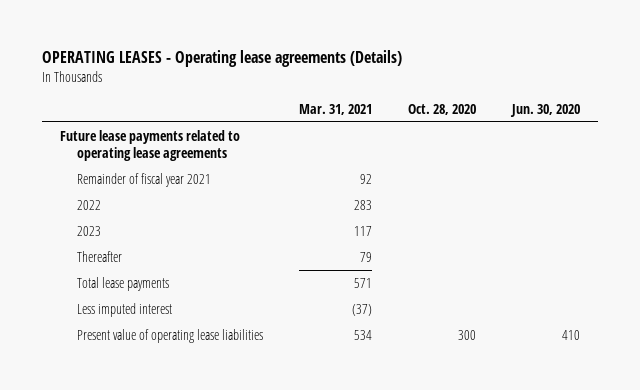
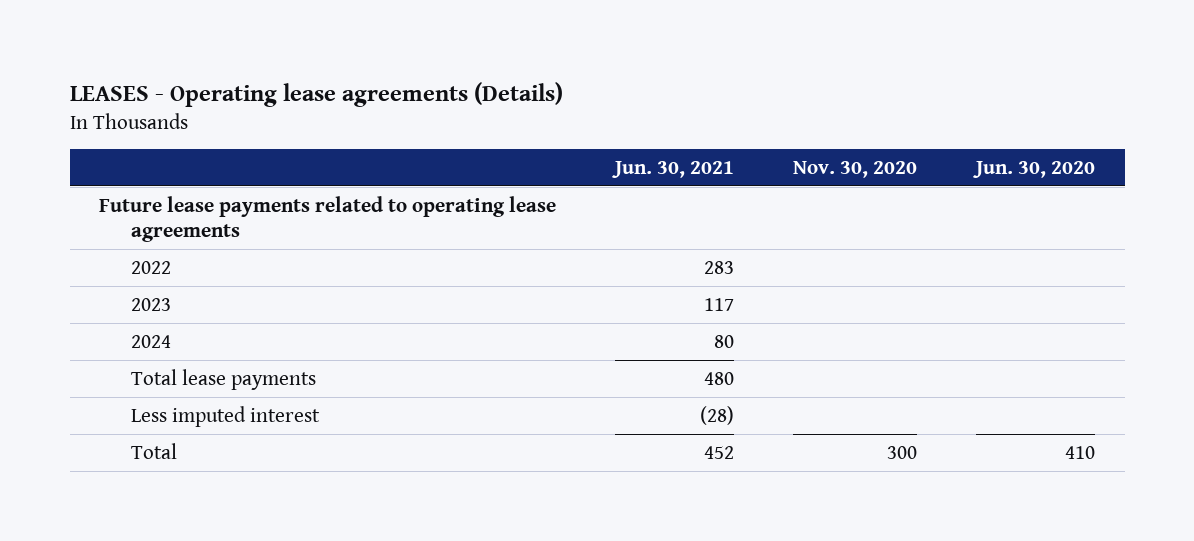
- OPERATING LEASES - Operating lease agreements (Details)
+ LEASES - Operating lease agreements (Details)
- | Mar. 31, 2021 | Oct. 28, 2020 | Jun. 30, 2020
+ | Jun. 30, 2021 | Nov. 30, 2020 | Jun. 30, 2020
- Remainder of fiscal year 2021 | 92 | |
- Thereafter | 79 | |
+ 2024 | 80 | |
- Present value of operating lease liabilities | 534 | 300 | 410
+ Total | 452 | 300 | 410

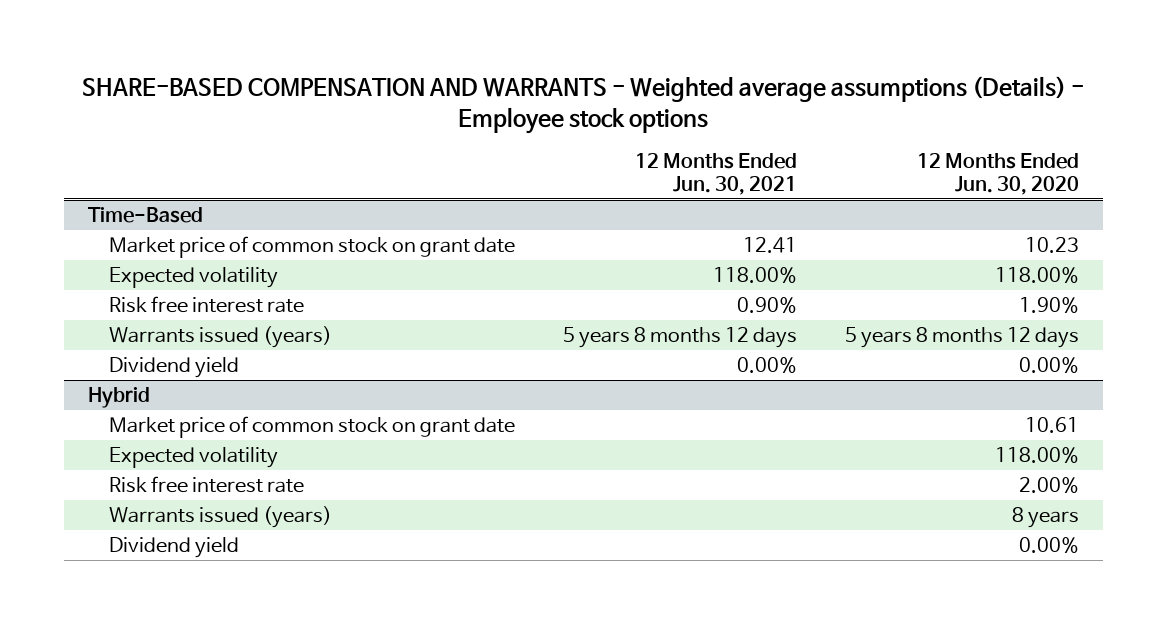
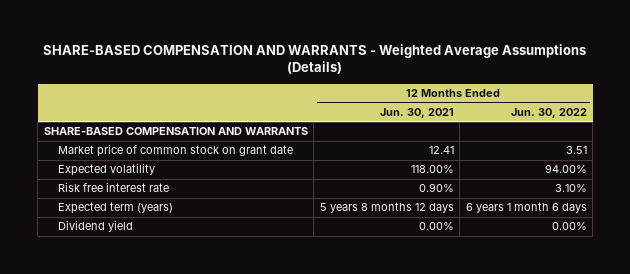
- SHARE-BASED COMPENSATION AND WARRANTS - Weighted average assumptions (Details) - Employee stock options
+ SHARE-BASED COMPENSATION AND WARRANTS - Weighted Average Assumptions (Details)
- | 12 Months Ended Jun. 30, 2021 | 12 Months Ended Jun. 30, 2020
+ | 12 Months Ended Jun. 30, 2021 | 12 Months Ended Jun. 30, 2022
- Time-Based
+ SHARE-BASED COMPENSATION AND WARRANTS
- Warrants issued (years) | 5 years 8 months 12 days | 5 years 8 months 12 days
+ Expected term (years) | 5 years 8 months 12 days | 6 years 1 month 6 days
- Hybrid
- Market price of common stock on grant date | | 10.61
- Expected volatility | | 118.00%
- Risk free interest rate | | 2.00%
- Warrants issued (years) | | 8 years
- Dividend yield | | 0.00%

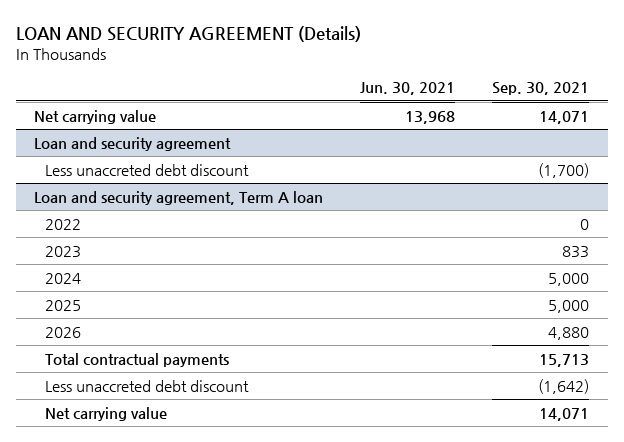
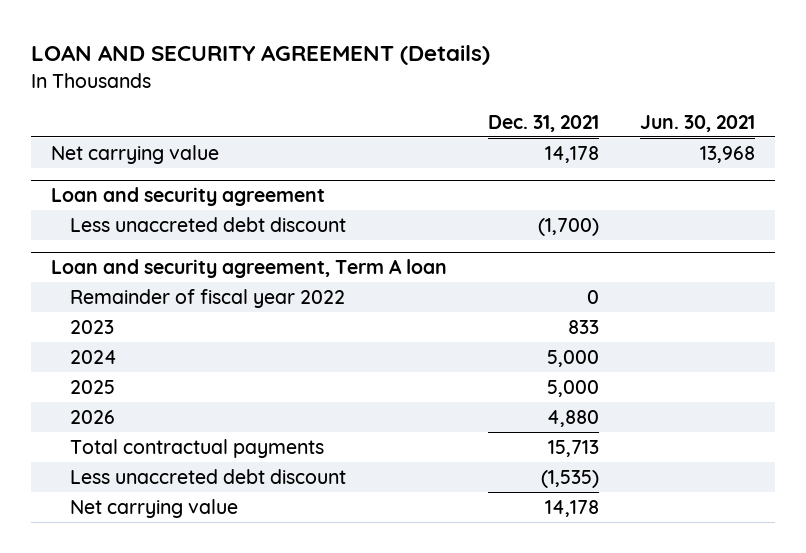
- | Jun. 30, 2021 | Sep. 30, 2021
+ | Dec. 31, 2021 | Jun. 30, 2021
@ Loan and security agreement, Term A loan
- 2022 | | 0
+ Remainder of fiscal year 2022 | 0 |

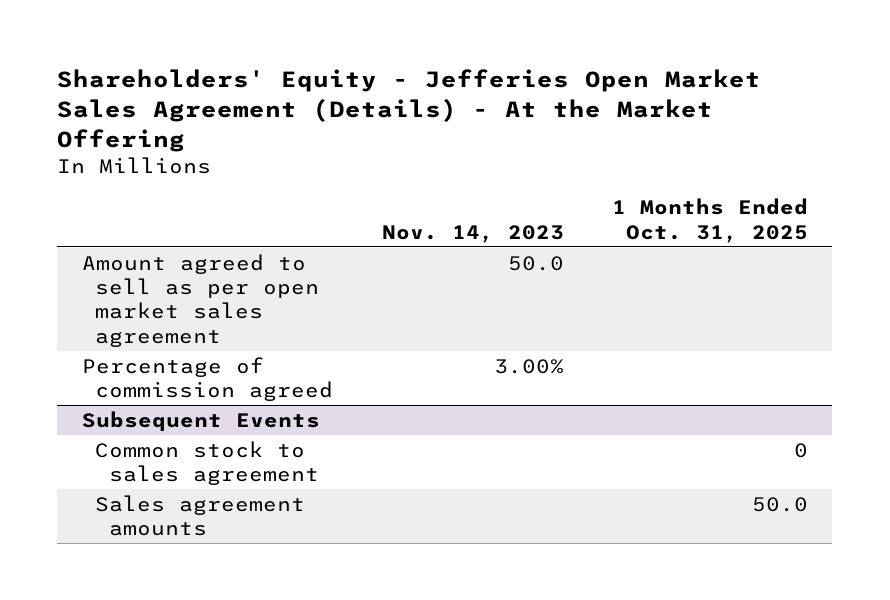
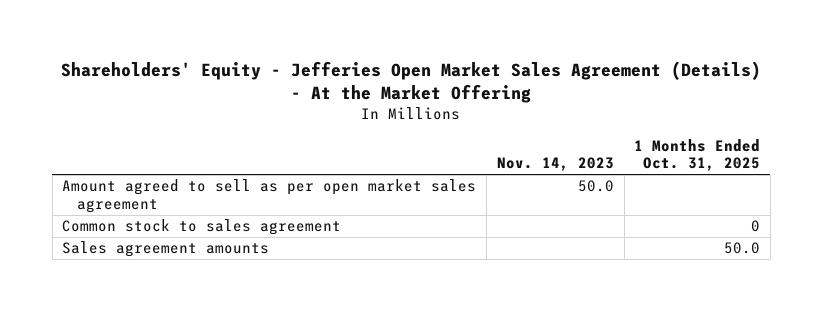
- Percentage of commission agreed | 3.00% |
- Subsequent Events
- Common stock to sales agreement | | 0
- Sales agreement amounts | | 50.0
+ Common stock to sales agreement | | 0
+ Sales agreement amounts | | 50.0

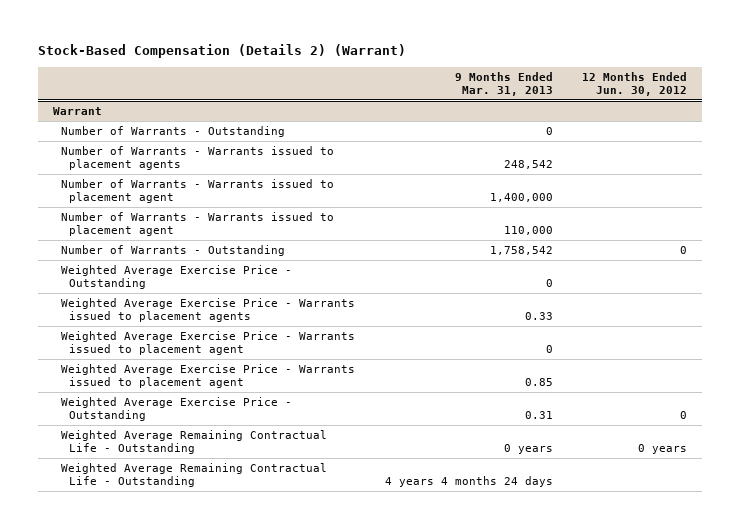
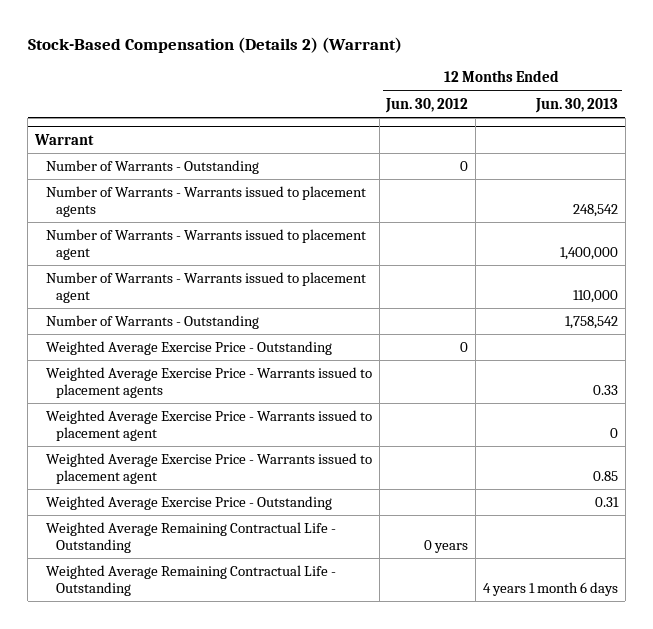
- | 9 Months Ended Mar. 31, 2013 | 12 Months Ended Jun. 30, 2012
+ | 12 Months Ended Jun. 30, 2012 | 12 Months Ended Jun. 30, 2013
@ Warrant
moved up: Number of Warrants - Outstanding | 0 |
moved down: Number of Warrants - Outstanding | | 1,758,542
moved up: Weighted Average Exercise Price - Outstanding | 0 |
moved down: Weighted Average Exercise Price - Outstanding | | 0.31

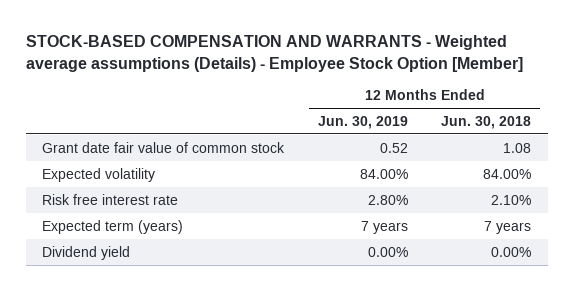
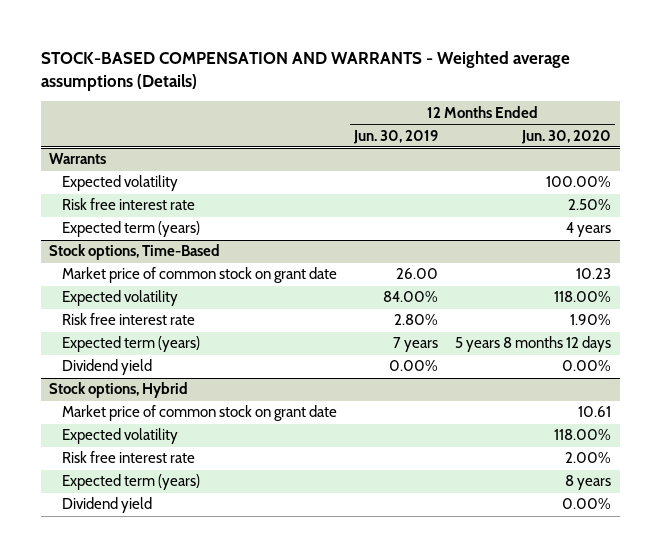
- STOCK-BASED COMPENSATION AND WARRANTS - Weighted average assumptions (Details) - Employee Stock Option [Member]
+ STOCK-BASED COMPENSATION AND WARRANTS - Weighted average assumptions (Details)
- | 12 Months Ended Jun. 30, 2019 | 12 Months Ended Jun. 30, 2018
+ | 12 Months Ended Jun. 30, 2019 | 12 Months Ended Jun. 30, 2020
- Grant date fair value of common stock | 0.52 | 1.08
+ Warrants
+ Expected volatility | | 100.00%
+ Risk free interest rate | | 2.50%
+ Expected term (years) | | 4 years
+ Stock options, Time-Based
+ Market price of common stock on grant date | 26.00 | 10.23
+ Stock options, Hybrid
+ Market price of common stock on grant date | | 10.61
+ Expected volatility | | 118.00%
+ Risk free interest rate | | 2.00%
+ Expected term (years) | | 8 years
+ Dividend yield | | 0.00%

